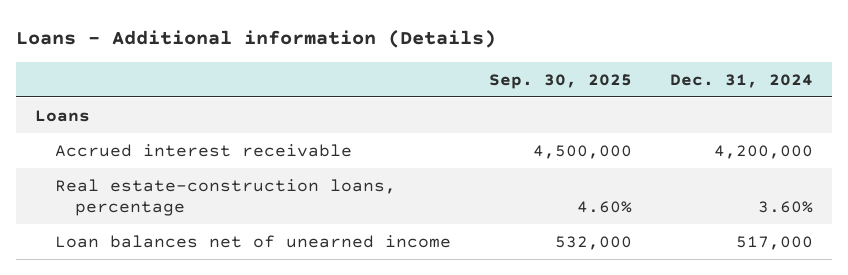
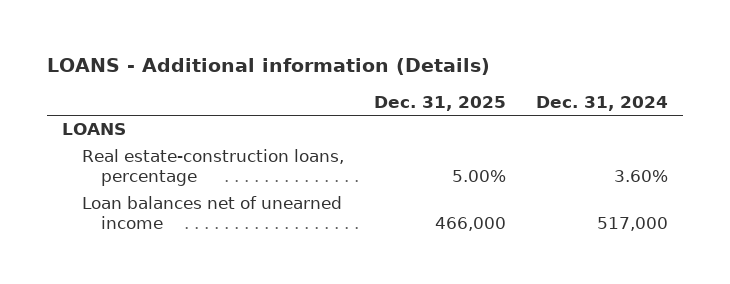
- Loans - Additional information (Details)
+ LOANS - Additional information (Details)
- | Sep. 30, 2025 | Dec. 31, 2024
+ | Dec. 31, 2025 | Dec. 31, 2024
- Loans
- Accrued interest receivable | 4,500,000 | 4,200,000
+ LOANS

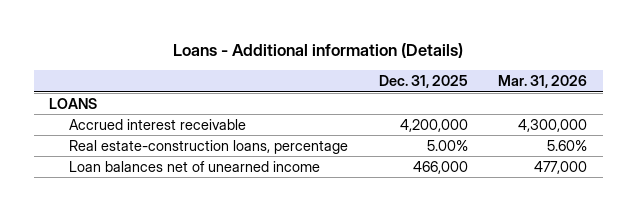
- LOANS - Additional information (Details)
+ Loans - Additional information (Details)
- | Dec. 31, 2025 | Dec. 31, 2024
+ | Dec. 31, 2025 | Mar. 31, 2026
+ Accrued interest receivable | 4,200,000 | 4,300,000

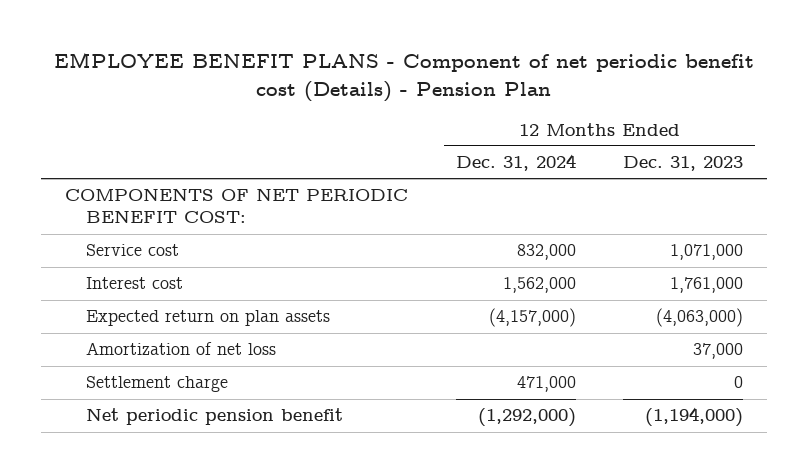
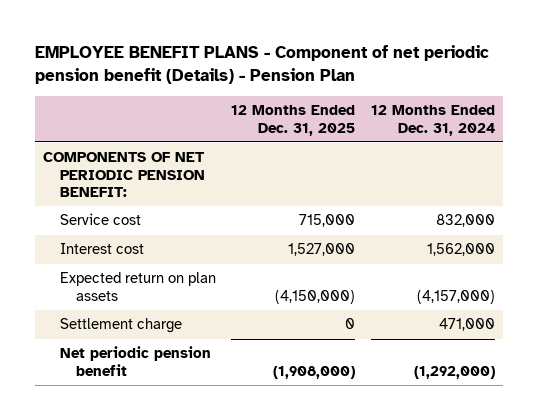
- EMPLOYEE BENEFIT PLANS - Component of net periodic benefit cost (Details) - Pension Plan
+ EMPLOYEE BENEFIT PLANS - Component of net periodic pension benefit (Details) - Pension Plan
- | 12 Months Ended Dec. 31, 2024 | 12 Months Ended Dec. 31, 2023
+ | 12 Months Ended Dec. 31, 2025 | 12 Months Ended Dec. 31, 2024
- COMPONENTS OF NET PERIODIC BENEFIT COST:
+ COMPONENTS OF NET PERIODIC PENSION BENEFIT:
- Amortization of net loss | | 37,000

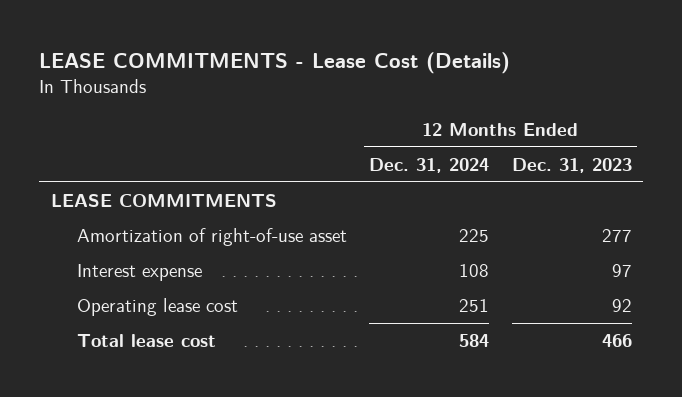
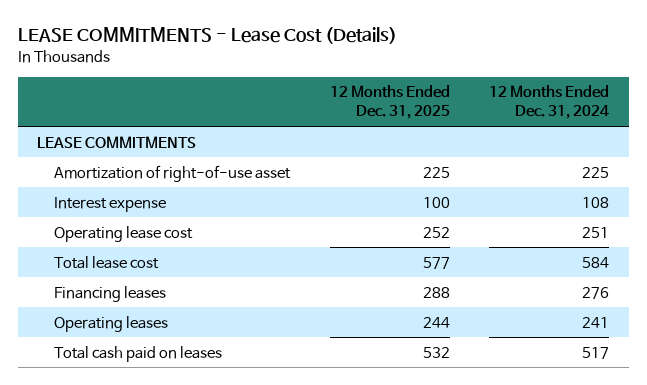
- | 12 Months Ended Dec. 31, 2024 | 12 Months Ended Dec. 31, 2023
+ | 12 Months Ended Dec. 31, 2025 | 12 Months Ended Dec. 31, 2024
+ Financing leases | 288 | 276
+ Operating leases | 244 | 241
+ Total cash paid on leases | 532 | 517

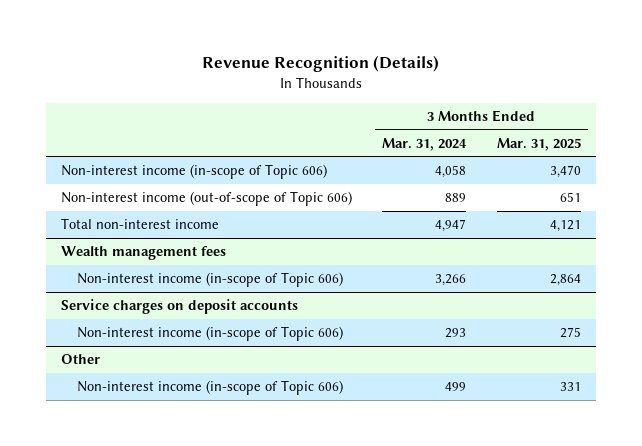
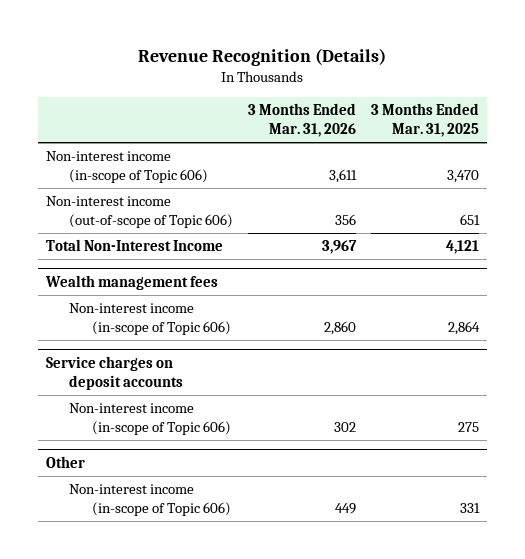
- | 3 Months Ended Mar. 31, 2024 | 3 Months Ended Mar. 31, 2025
+ | 3 Months Ended Mar. 31, 2026 | 3 Months Ended Mar. 31, 2025
- Total non-interest income | 4,947 | 4,121
+ Total Non-Interest Income | 3,967 | 4,121

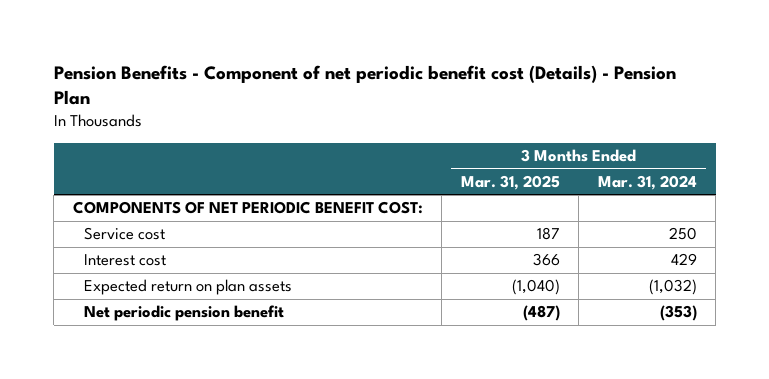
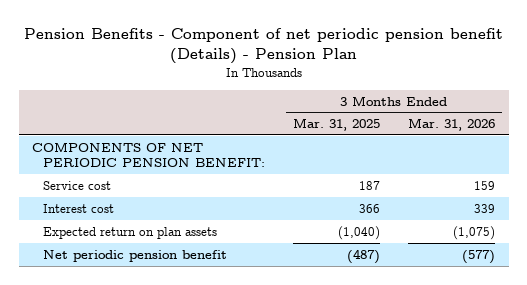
- Pension Benefits - Component of net periodic benefit cost (Details) - Pension Plan
+ Pension Benefits - Component of net periodic pension benefit (Details) - Pension Plan
- | 3 Months Ended Mar. 31, 2025 | 3 Months Ended Mar. 31, 2024
+ | 3 Months Ended Mar. 31, 2025 | 3 Months Ended Mar. 31, 2026
- COMPONENTS OF NET PERIODIC BENEFIT COST:
+ COMPONENTS OF NET PERIODIC PENSION BENEFIT:

